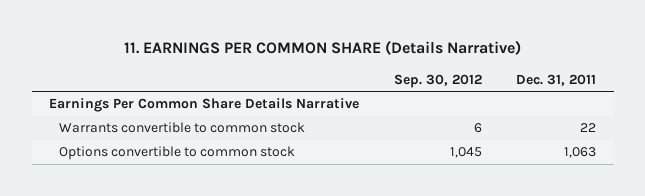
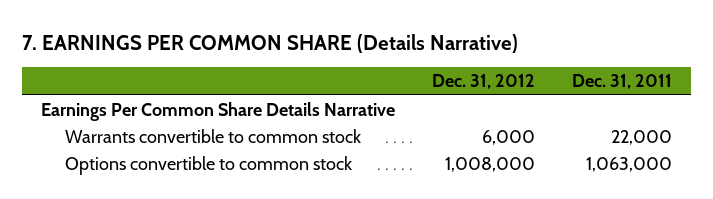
- 11. EARNINGS PER COMMON SHARE (Details Narrative)
+ 7. EARNINGS PER COMMON SHARE (Details Narrative)
- | Sep. 30, 2012 | Dec. 31, 2011
+ | Dec. 31, 2012 | Dec. 31, 2011
- Warrants convertible to common stock | 6 | 22
- Options convertible to common stock | 1,045 | 1,063
+ Warrants convertible to common stock | 6,000 | 22,000
+ Options convertible to common stock | 1,008,000 | 1,063,000

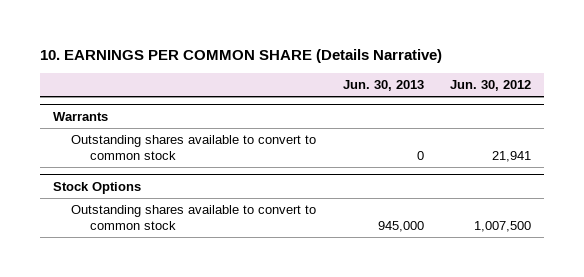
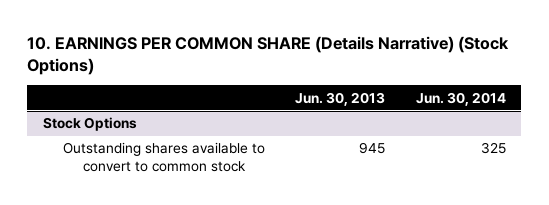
- 10. EARNINGS PER COMMON SHARE (Details Narrative)
+ 10. EARNINGS PER COMMON SHARE (Details Narrative) (Stock Options)
- | Jun. 30, 2013 | Jun. 30, 2012
+ | Jun. 30, 2013 | Jun. 30, 2014
- Warrants
- Outstanding shares available to convert to common stock | 0 | 21,941
@ Stock Options
- Outstanding shares available to convert to common stock | 945,000 | 1,007,500
+ Outstanding shares available to convert to common stock | 945 | 325

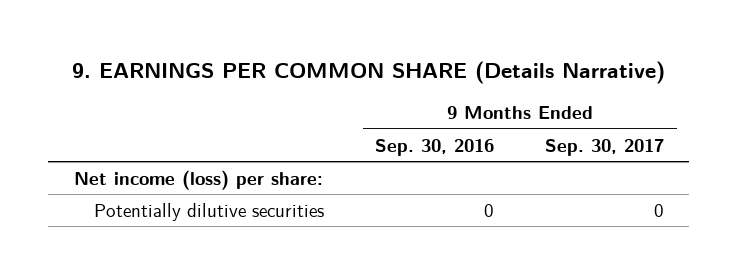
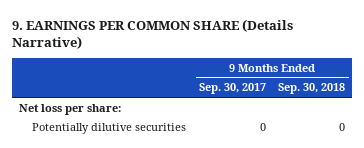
- | 9 Months Ended Sep. 30, 2016 | 9 Months Ended Sep. 30, 2017
+ | 9 Months Ended Sep. 30, 2017 | 9 Months Ended Sep. 30, 2018
- Net income (loss) per share:
+ Net loss per share:

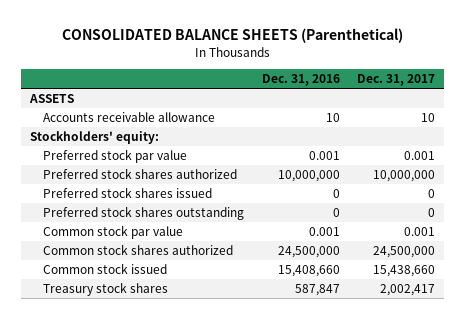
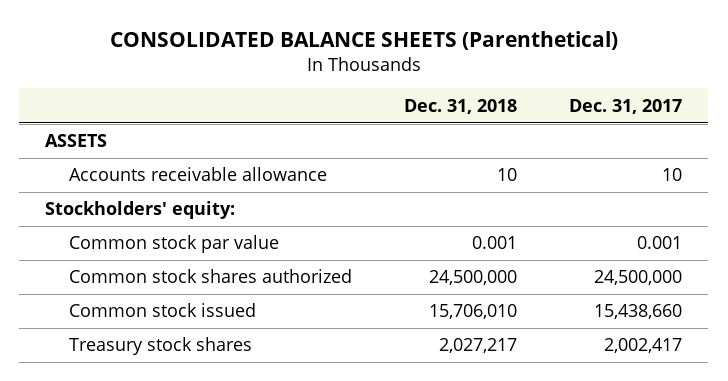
- | Dec. 31, 2016 | Dec. 31, 2017
+ | Dec. 31, 2018 | Dec. 31, 2017
- Preferred stock par value | 0.001 | 0.001
- Preferred stock shares authorized | 10,000,000 | 10,000,000
- Preferred stock shares issued | 0 | 0
- Preferred stock shares outstanding | 0 | 0

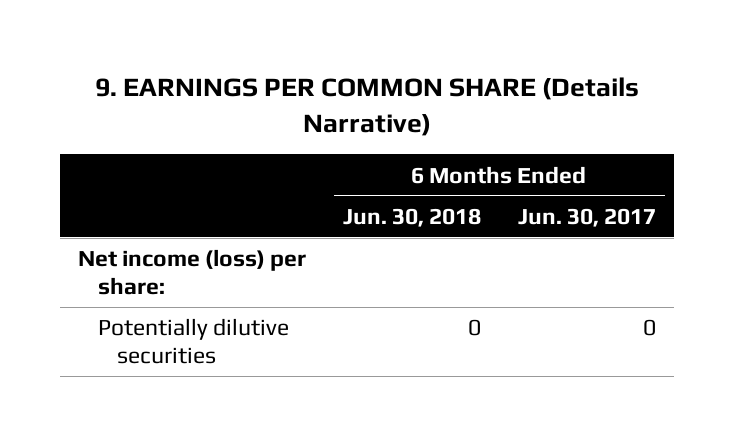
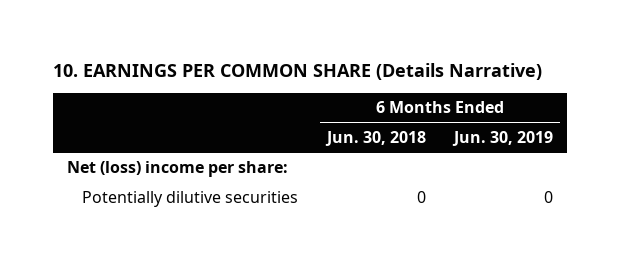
- 9. EARNINGS PER COMMON SHARE (Details Narrative)
+ 10. EARNINGS PER COMMON SHARE (Details Narrative)
- | 6 Months Ended Jun. 30, 2018 | 6 Months Ended Jun. 30, 2017
+ | 6 Months Ended Jun. 30, 2018 | 6 Months Ended Jun. 30, 2019
- Net income (loss) per share:
+ Net (loss) income per share:

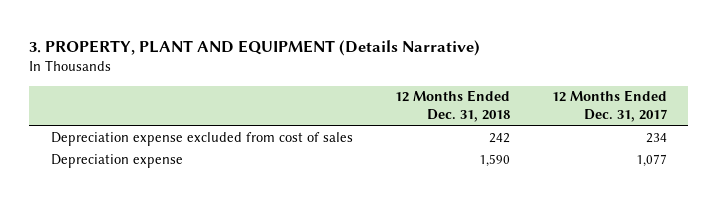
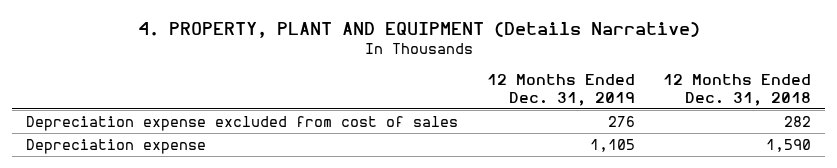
- 3. PROPERTY, PLANT AND EQUIPMENT (Details Narrative)
+ 4. PROPERTY, PLANT AND EQUIPMENT (Details Narrative)
- | 12 Months Ended Dec. 31, 2018 | 12 Months Ended Dec. 31, 2017
+ | 12 Months Ended Dec. 31, 2019 | 12 Months Ended Dec. 31, 2018
- Depreciation expense excluded from cost of sales | 242 | 234
+ Depreciation expense excluded from cost of sales | 276 | 282

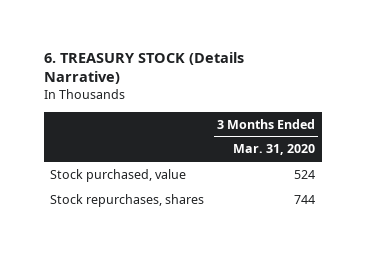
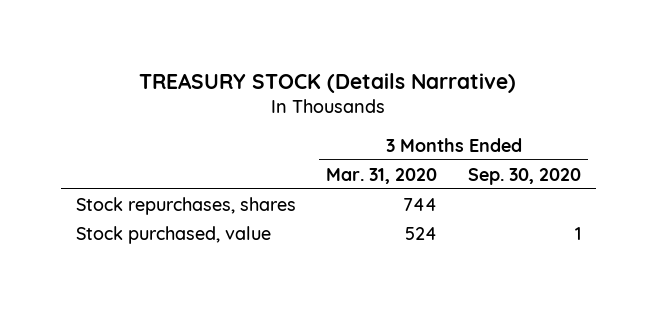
- 6. TREASURY STOCK (Details Narrative)
+ TREASURY STOCK (Details Narrative)
- | 3 Months Ended Mar. 31, 2020
+ | 3 Months Ended Mar. 31, 2020 | 3 Months Ended Sep. 30, 2020
moved down: Stock purchased, value | 524 | 1

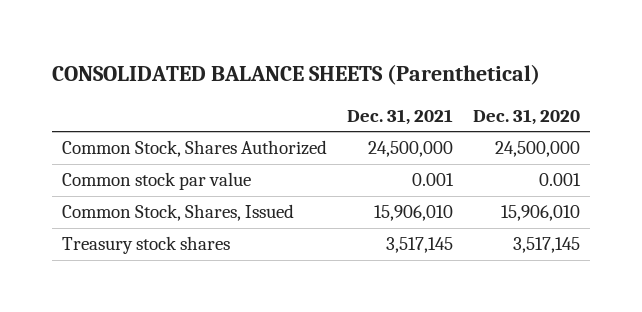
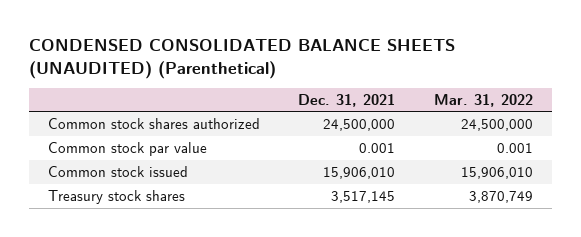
- CONSOLIDATED BALANCE SHEETS (Parenthetical)
+ CONDENSED CONSOLIDATED BALANCE SHEETS (UNAUDITED) (Parenthetical)
- | Dec. 31, 2021 | Dec. 31, 2020
+ | Dec. 31, 2021 | Mar. 31, 2022
- Common Stock, Shares Authorized | 24,500,000 | 24,500,000
+ Common stock shares authorized | 24,500,000 | 24,500,000
- Common Stock, Shares, Issued | 15,906,010 | 15,906,010
+ Common stock issued | 15,906,010 | 15,906,010

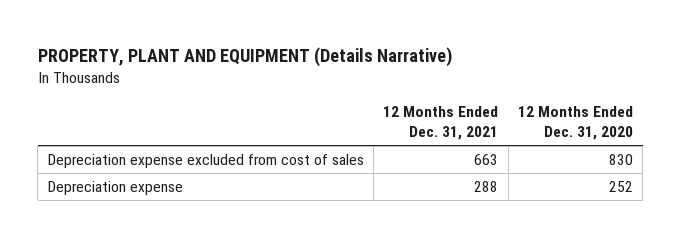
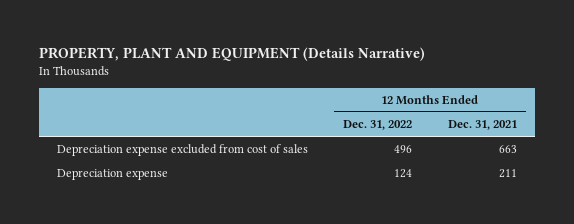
- | 12 Months Ended Dec. 31, 2021 | 12 Months Ended Dec. 31, 2020
+ | 12 Months Ended Dec. 31, 2022 | 12 Months Ended Dec. 31, 2021
- Depreciation expense | 288 | 252
+ Depreciation expense | 124 | 211

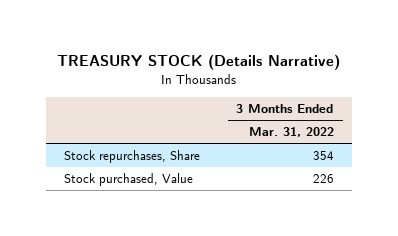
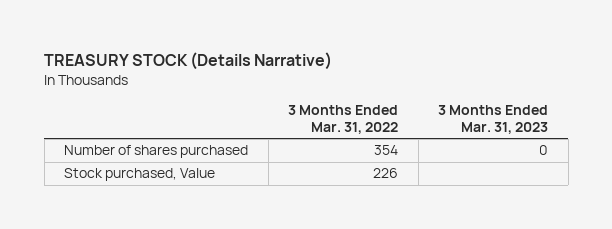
- | 3 Months Ended Mar. 31, 2022
+ | 3 Months Ended Mar. 31, 2022 | 3 Months Ended Mar. 31, 2023
- Stock repurchases, Share | 354
+ Number of shares purchased | 354 | 0

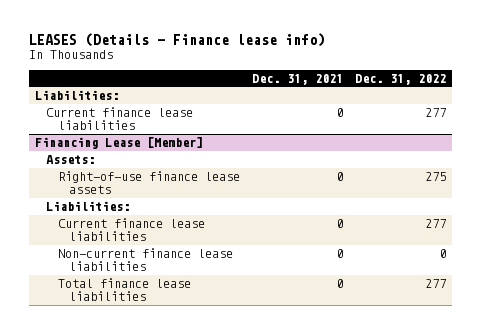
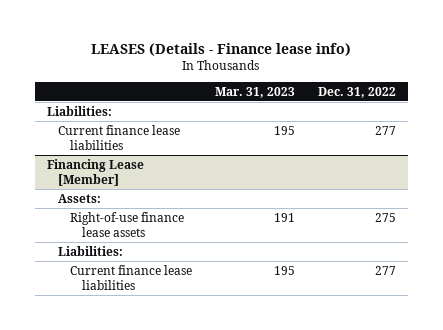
- | Dec. 31, 2021 | Dec. 31, 2022
+ | Mar. 31, 2023 | Dec. 31, 2022
@ Financing Lease [Member]
- Non-current finance lease liabilities | 0 | 0
- Total finance lease liabilities | 0 | 277

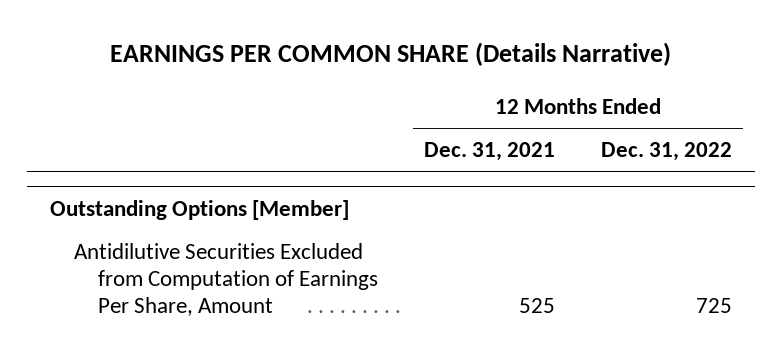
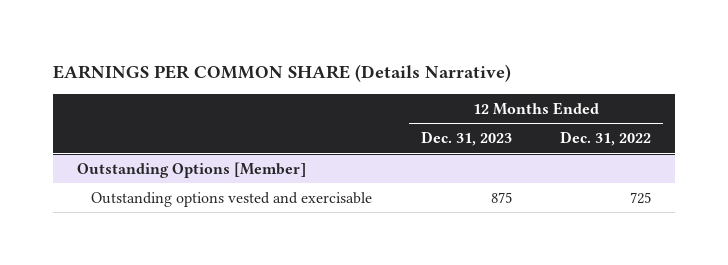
- | 12 Months Ended Dec. 31, 2021 | 12 Months Ended Dec. 31, 2022
+ | 12 Months Ended Dec. 31, 2023 | 12 Months Ended Dec. 31, 2022
@ Outstanding Options [Member]
- Antidilutive Securities Excluded from Computation of Earnings Per Share, Amount | 525 | 725
+ Outstanding options vested and exercisable | 875 | 725

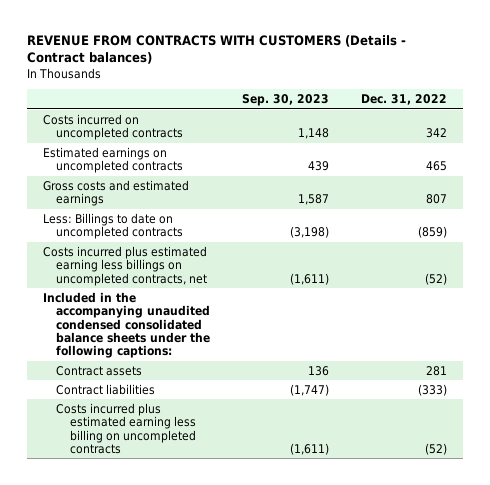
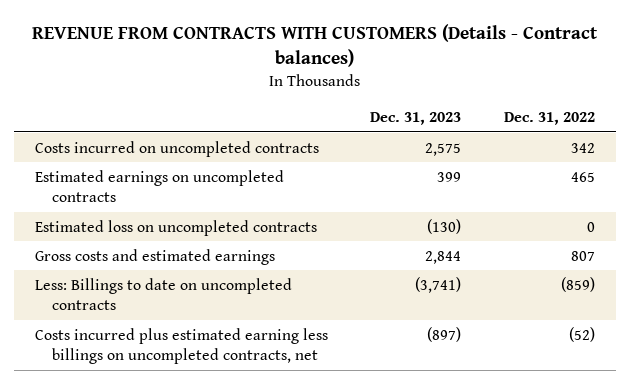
- | Sep. 30, 2023 | Dec. 31, 2022
+ | Dec. 31, 2023 | Dec. 31, 2022
+ Estimated loss on uncompleted contracts | (130) | 0
- Included in the accompanying unaudited condensed consolidated balance sheets under the following captions:
- Contract assets | 136 | 281
- Contract liabilities | (1,747) | (333)
- Costs incurred plus estimated earning less billing on uncompleted contracts | (1,611) | (52)

